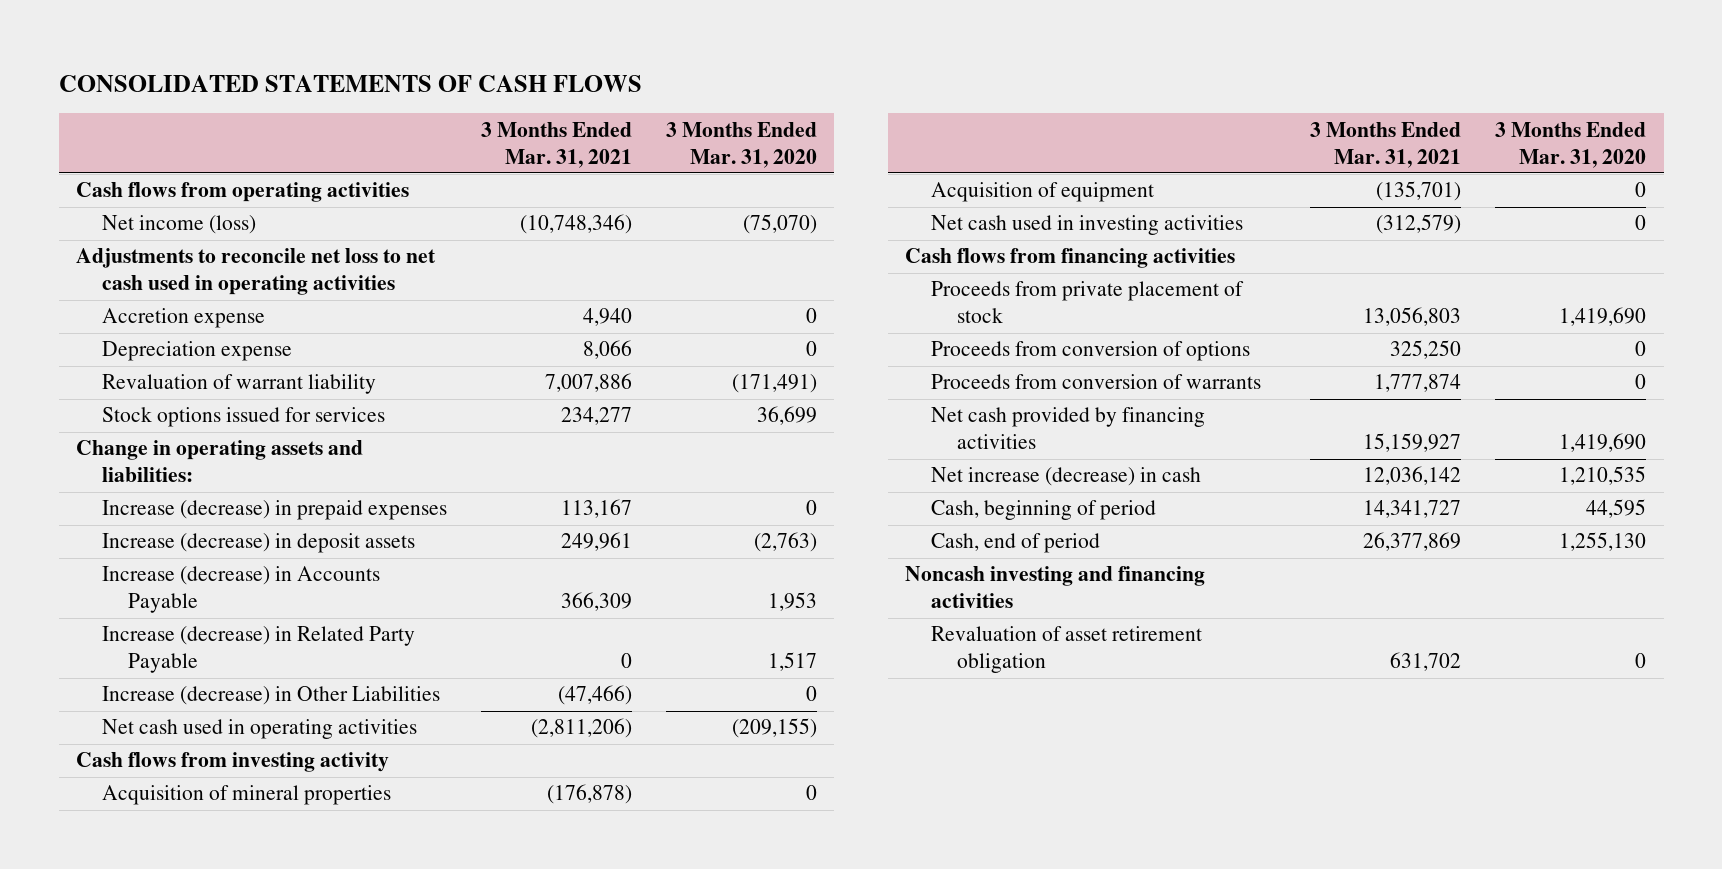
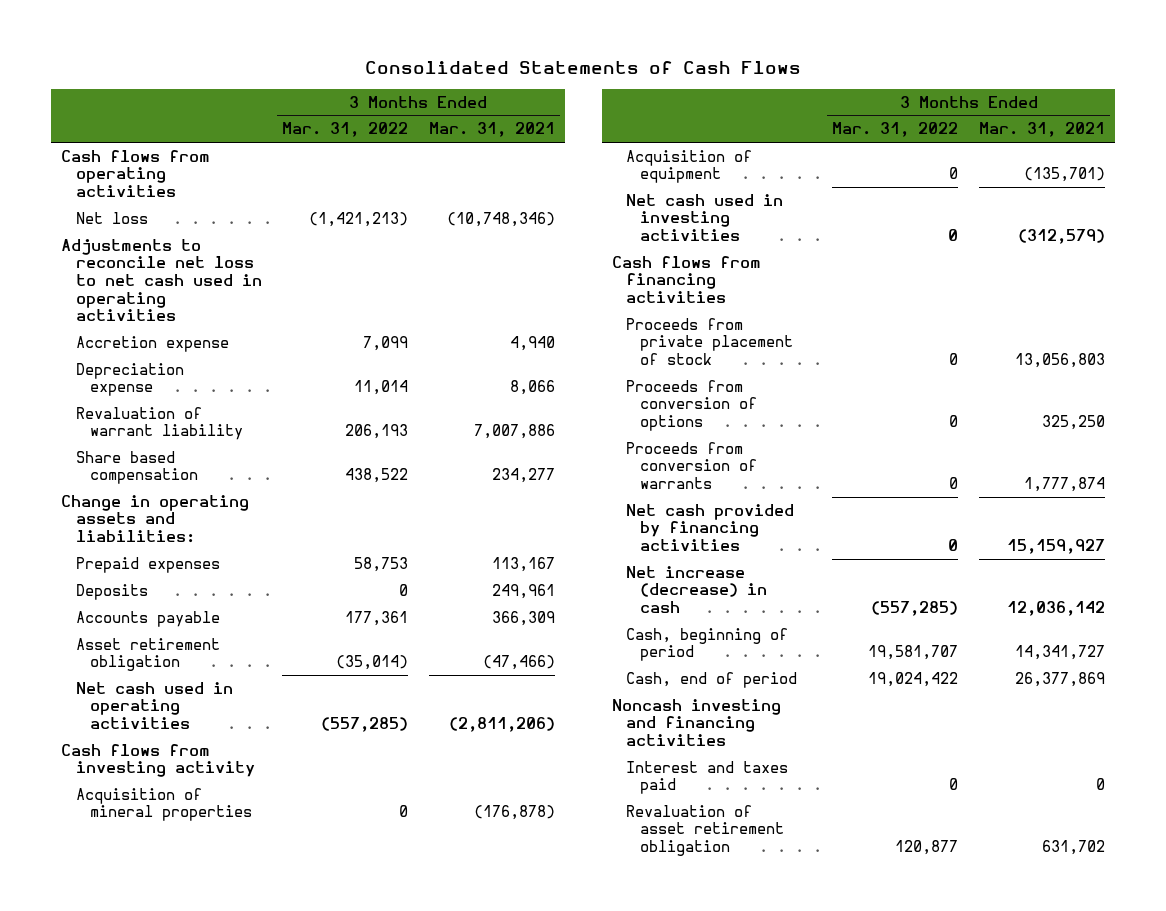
- CONSOLIDATED STATEMENTS OF CASH FLOWS
+ Consolidated Statements of Cash Flows
- | 3 Months Ended Mar. 31, 2021 | 3 Months Ended Mar. 31, 2020
+ | 3 Months Ended Mar. 31, 2022 | 3 Months Ended Mar. 31, 2021
- Net income (loss) | (10,748,346) | (75,070)
+ Net loss | (1,421,213) | (10,748,346)
- Stock options issued for services | 234,277 | 36,699
+ Share based compensation | 438,522 | 234,277
- Increase (decrease) in prepaid expenses | 113,167 | 0
- Increase (decrease) in deposit assets | 249,961 | (2,763)
- Increase (decrease) in Accounts Payable | 366,309 | 1,953
- Increase (decrease) in Related Party Payable | 0 | 1,517
- Increase (decrease) in Other Liabilities | (47,466) | 0
+ Prepaid expenses | 58,753 | 113,167
+ Deposits | 0 | 249,961
+ Accounts payable | 177,361 | 366,309
+ Asset retirement obligation | (35,014) | (47,466)
+ Interest and taxes paid | 0 | 0

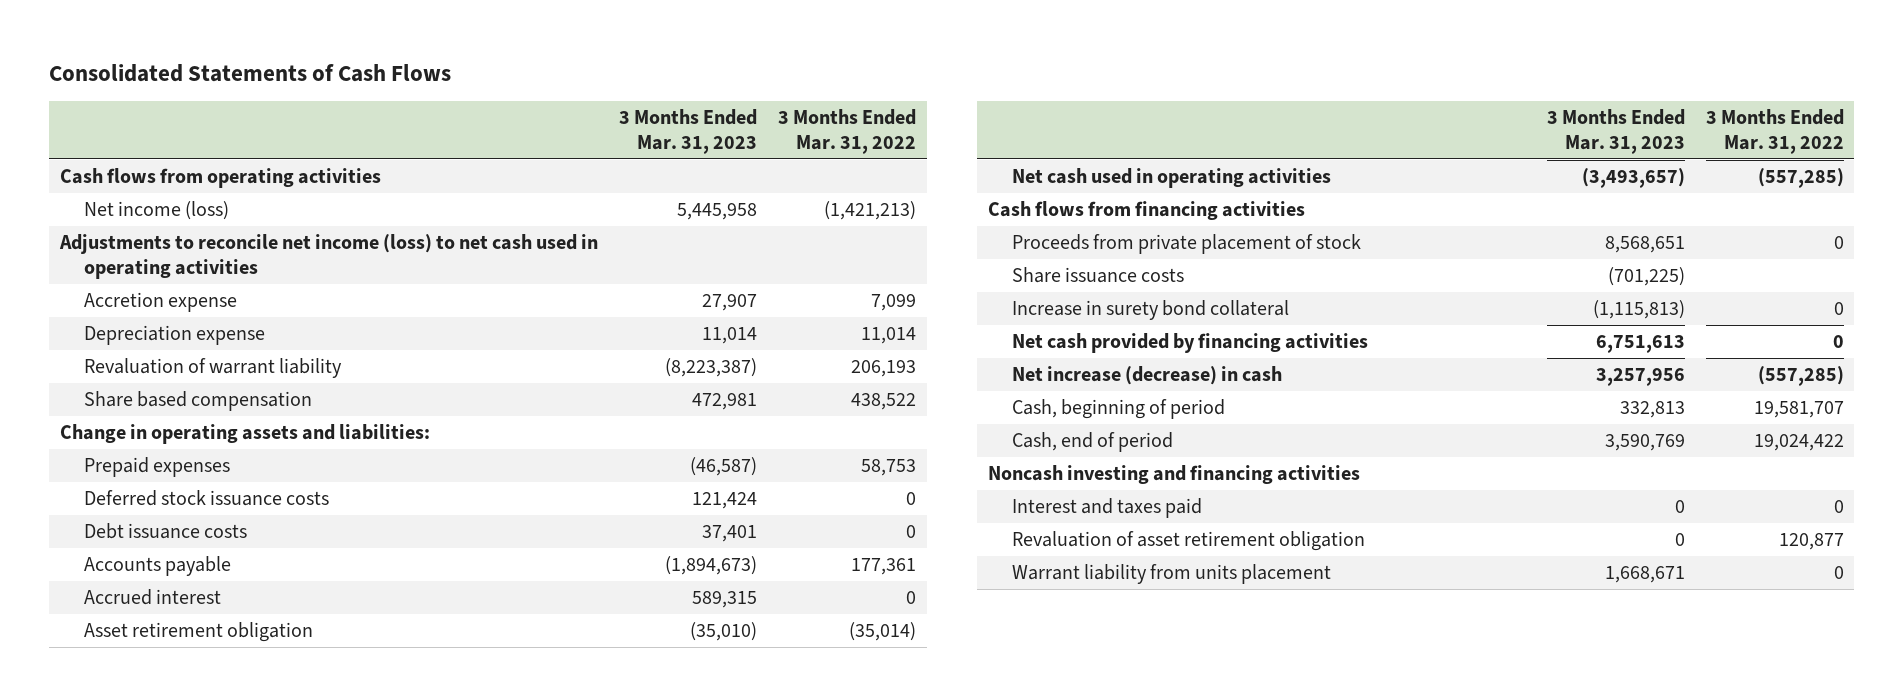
- | 3 Months Ended Mar. 31, 2022 | 3 Months Ended Mar. 31, 2021
+ | 3 Months Ended Mar. 31, 2023 | 3 Months Ended Mar. 31, 2022
- Net loss | (1,421,213) | (10,748,346)
- Adjustments to reconcile net loss to net cash used in operating activities
+ Net income (loss) | 5,445,958 | (1,421,213)
+ Adjustments to reconcile net income (loss) to net cash used in operating activities
- Deposits | 0 | 249,961
+ Deferred stock issuance costs | 121,424 | 0
+ Debt issuance costs | 37,401 | 0
+ Accrued interest | 589,315 | 0
- Cash flows from investing activity
- Acquisition of mineral properties | 0 | (176,878)
- Acquisition of equipment | 0 | (135,701)
- Net cash used in investing activities | 0 | (312,579)
- Proceeds from conversion of options | 0 | 325,250
- Proceeds from conversion of warrants | 0 | 1,777,874
+ Share issuance costs | (701,225) |
+ Increase in surety bond collateral | (1,115,813) | 0
+ Warrant liability from units placement | 1,668,671 | 0

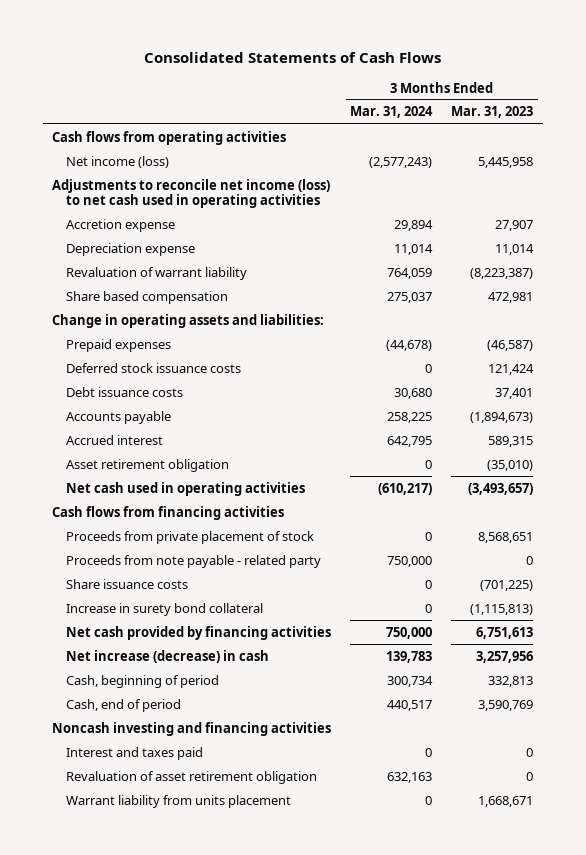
- | 3 Months Ended Mar. 31, 2023 | 3 Months Ended Mar. 31, 2022
+ | 3 Months Ended Mar. 31, 2024 | 3 Months Ended Mar. 31, 2023
+ Proceeds from note payable - related party | 750,000 | 0

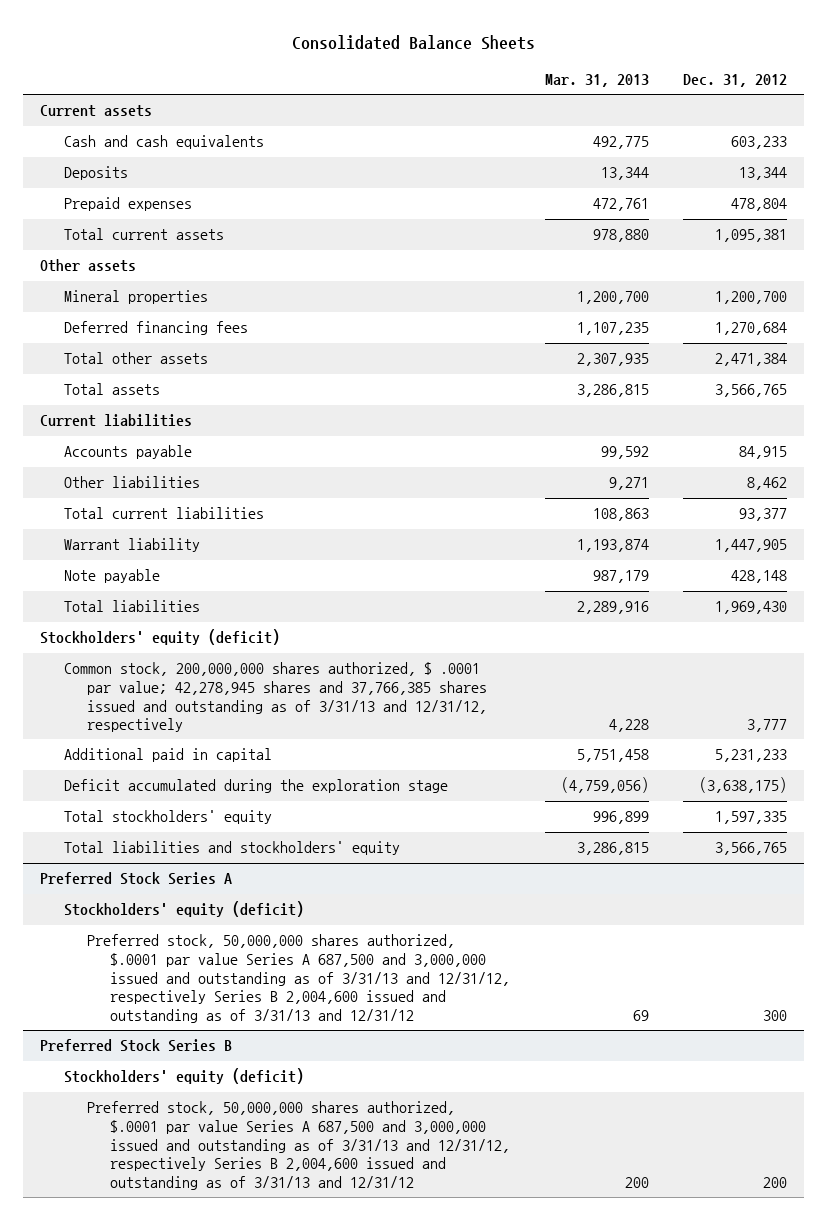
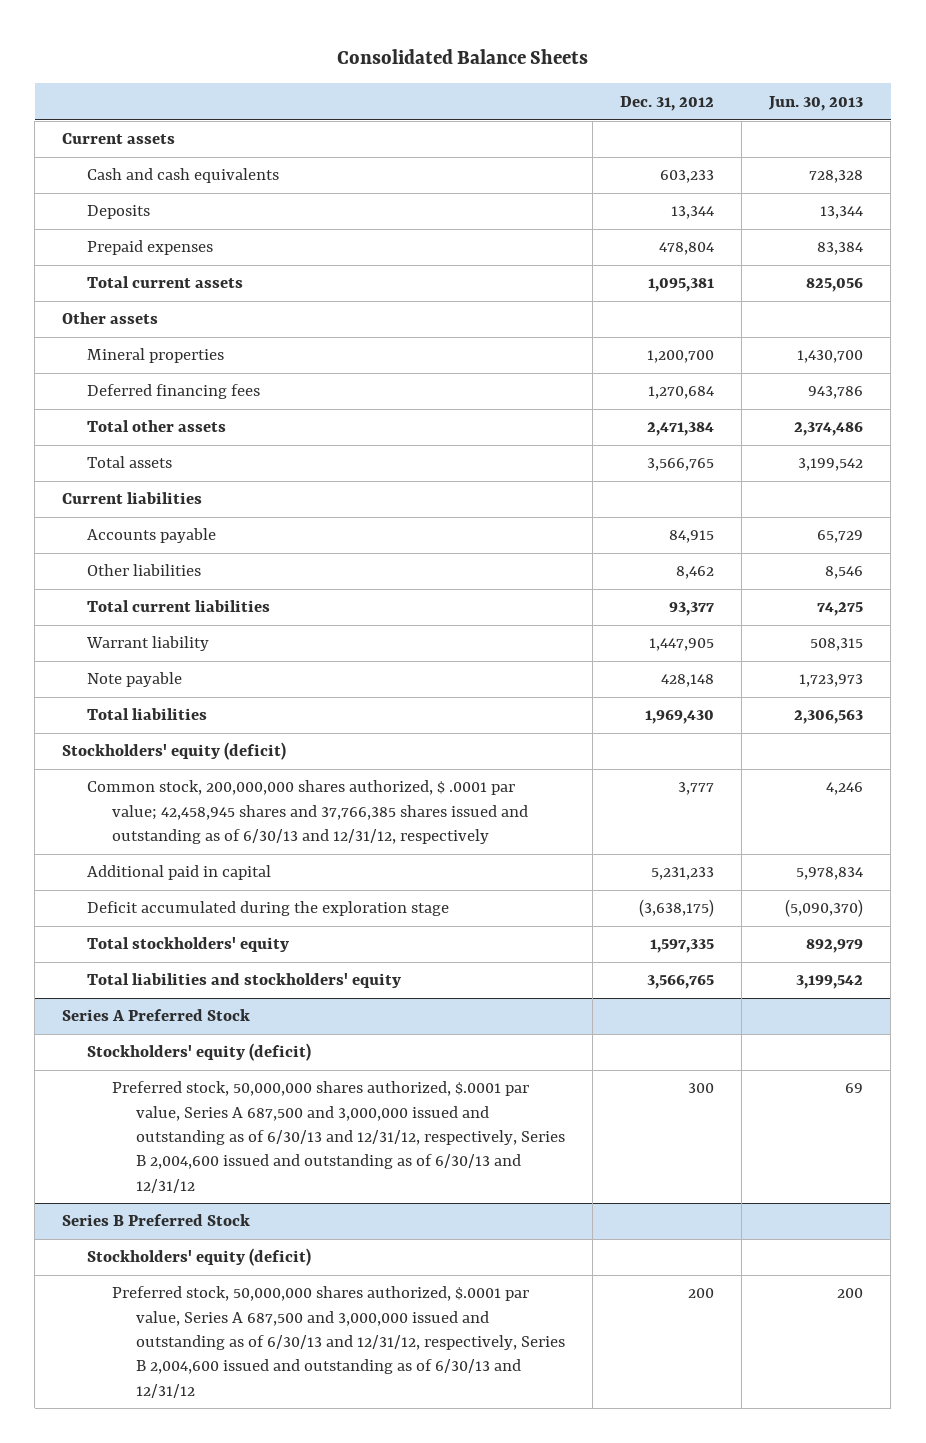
- | Mar. 31, 2013 | Dec. 31, 2012
+ | Dec. 31, 2012 | Jun. 30, 2013
- Common stock, 200,000,000 shares authorized, $ .0001 par value; 42,278,945 shares and 37,766,385 shares issued and outstanding as of 3/31/13 and 12/31/12, respectively | 4,228 | 3,777
+ Common stock, 200,000,000 shares authorized, $ .0001 par value; 42,458,945 shares and 37,766,385 shares issued and outstanding as of 6/30/13 and 12/31/12, respectively | 3,777 | 4,246
- Preferred Stock Series A
+ Series A Preferred Stock
- Preferred stock, 50,000,000 shares authorized, $.0001 par value Series A 687,500 and 3,000,000 issued and outstanding as of 3/31/13 and 12/31/12, respectively Series B 2,004,600 issued and outstanding as of 3/31/13 and 12/31/12 | 69 | 300
- Preferred Stock Series B
+ Preferred stock, 50,000,000 shares authorized, $.0001 par value, Series A 687,500 and 3,000,000 issued and outstanding as of 6/30/13 and 12/31/12, respectively, Series B 2,004,600 issued and outstanding as of 6/30/13 and 12/31/12 | 300 | 69
+ Series B Preferred Stock
- Preferred stock, 50,000,000 shares authorized, $.0001 par value Series A 687,500 and 3,000,000 issued and outstanding as of 3/31/13 and 12/31/12, respectively Series B 2,004,600 issued and outstanding as of 3/31/13 and 12/31/12 | 200 | 200
+ Preferred stock, 50,000,000 shares authorized, $.0001 par value, Series A 687,500 and 3,000,000 issued and outstanding as of 6/30/13 and 12/31/12, respectively, Series B 2,004,600 issued and outstanding as of 6/30/13 and 12/31/12 | 200 | 200

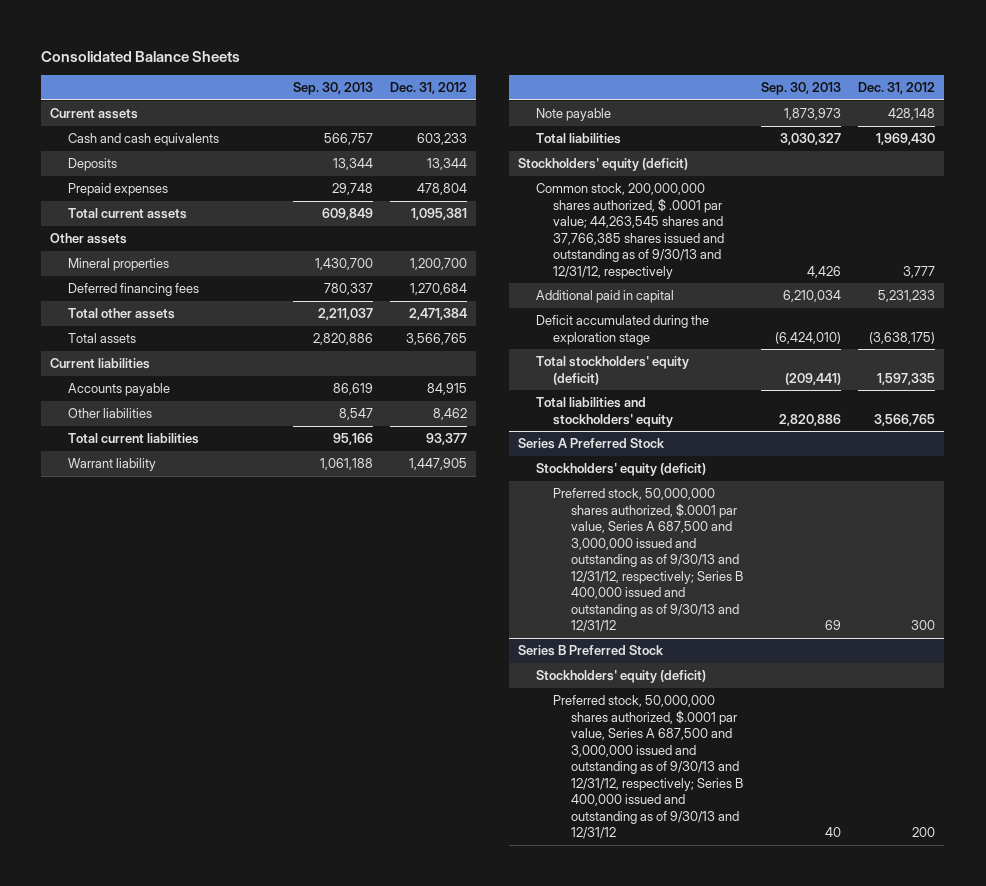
- | Dec. 31, 2012 | Jun. 30, 2013
+ | Sep. 30, 2013 | Dec. 31, 2012
- Common stock, 200,000,000 shares authorized, $ .0001 par value; 42,458,945 shares and 37,766,385 shares issued and outstanding as of 6/30/13 and 12/31/12, respectively | 3,777 | 4,246
+ Common stock, 200,000,000 shares authorized, $ .0001 par value; 44,263,545 shares and 37,766,385 shares issued and outstanding as of 9/30/13 and 12/31/12, respectively | 4,426 | 3,777
- Total stockholders' equity | 1,597,335 | 892,979
+ Total stockholders' equity (deficit) | (209,441) | 1,597,335
@ Series A Preferred Stock
- Preferred stock, 50,000,000 shares authorized, $.0001 par value, Series A 687,500 and 3,000,000 issued and outstanding as of 6/30/13 and 12/31/12, respectively, Series B 2,004,600 issued and outstanding as of 6/30/13 and 12/31/12 | 300 | 69
+ Preferred stock, 50,000,000 shares authorized, $.0001 par value, Series A 687,500 and 3,000,000 issued and outstanding as of 9/30/13 and 12/31/12, respectively; Series B 400,000 issued and outstanding as of 9/30/13 and 12/31/12 | 69 | 300
@ Series B Preferred Stock
- Preferred stock, 50,000,000 shares authorized, $.0001 par value, Series A 687,500 and 3,000,000 issued and outstanding as of 6/30/13 and 12/31/12, respectively, Series B 2,004,600 issued and outstanding as of 6/30/13 and 12/31/12 | 200 | 200
+ Preferred stock, 50,000,000 shares authorized, $.0001 par value, Series A 687,500 and 3,000,000 issued and outstanding as of 9/30/13 and 12/31/12, respectively; Series B 400,000 issued and outstanding as of 9/30/13 and 12/31/12 | 40 | 200

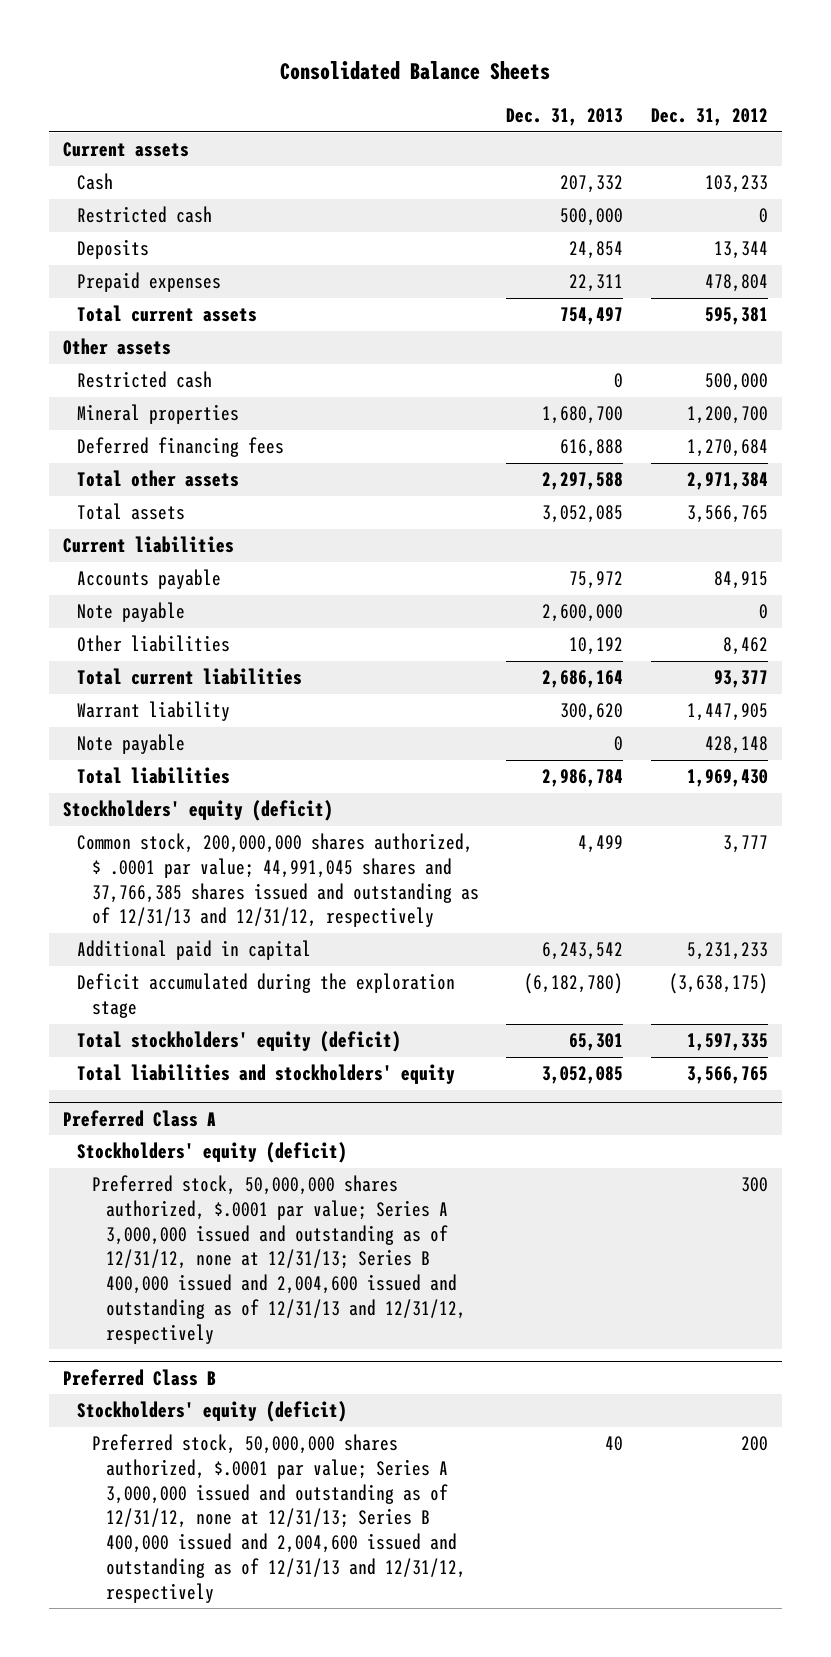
- | Sep. 30, 2013 | Dec. 31, 2012
+ | Dec. 31, 2013 | Dec. 31, 2012
- Cash and cash equivalents | 566,757 | 603,233
+ Cash | 207,332 | 103,233
+ Restricted cash | 500,000 | 0
- Total current assets | 609,849 | 1,095,381
+ Total current assets | 754,497 | 595,381
+ Restricted cash | 0 | 500,000
- Total other assets | 2,211,037 | 2,471,384
+ Total other assets | 2,297,588 | 2,971,384
+ Note payable | 2,600,000 | 0
- Common stock, 200,000,000 shares authorized, $ .0001 par value; 44,263,545 shares and 37,766,385 shares issued and outstanding as of 9/30/13 and 12/31/12, respectively | 4,426 | 3,777
+ Common stock, 200,000,000 shares authorized, $ .0001 par value; 44,991,045 shares and 37,766,385 shares issued and outstanding as of 12/31/13 and 12/31/12, respectively | 4,499 | 3,777
- Series A Preferred Stock
+ Preferred Class A
- Preferred stock, 50,000,000 shares authorized, $.0001 par value, Series A 687,500 and 3,000,000 issued and outstanding as of 9/30/13 and 12/31/12, respectively; Series B 400,000 issued and outstanding as of 9/30/13 and 12/31/12 | 69 | 300
- Series B Preferred Stock
+ Preferred stock, 50,000,000 shares authorized, $.0001 par value; Series A 3,000,000 issued and outstanding as of 12/31/12, none at 12/31/13; Series B 400,000 issued and 2,004,600 issued and outstanding as of 12/31/13 and 12/31/12, respectively | | 300
+ Preferred Class B
- Preferred stock, 50,000,000 shares authorized, $.0001 par value, Series A 687,500 and 3,000,000 issued and outstanding as of 9/30/13 and 12/31/12, respectively; Series B 400,000 issued and outstanding as of 9/30/13 and 12/31/12 | 40 | 200
+ Preferred stock, 50,000,000 shares authorized, $.0001 par value; Series A 3,000,000 issued and outstanding as of 12/31/12, none at 12/31/13; Series B 400,000 issued and 2,004,600 issued and outstanding as of 12/31/13 and 12/31/12, respectively | 40 | 200

